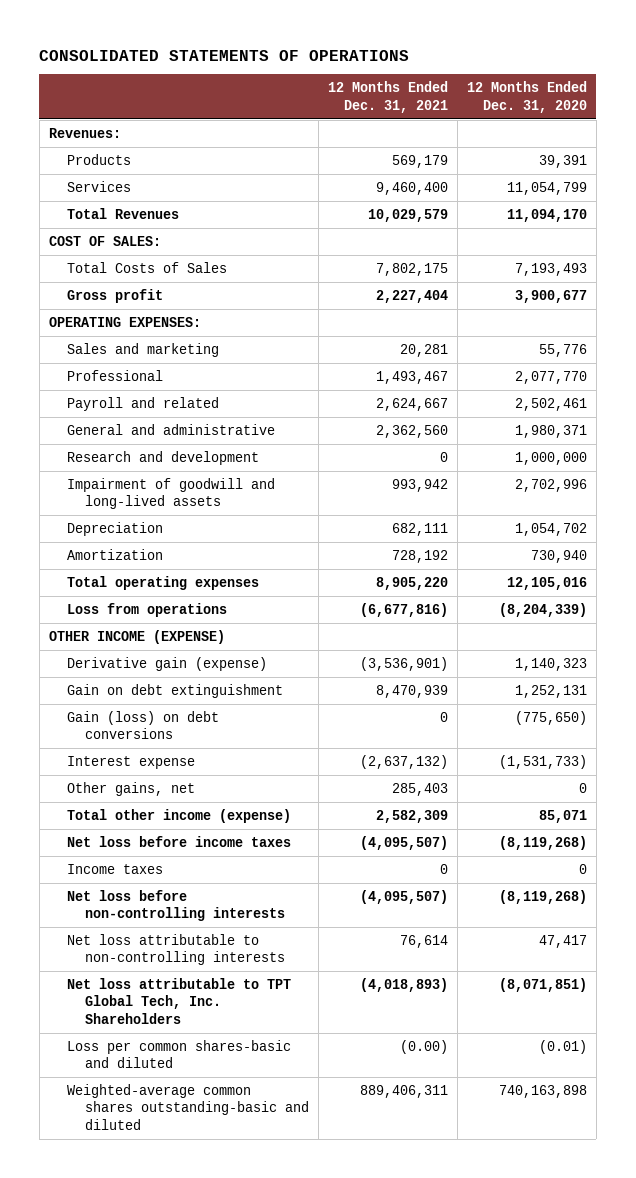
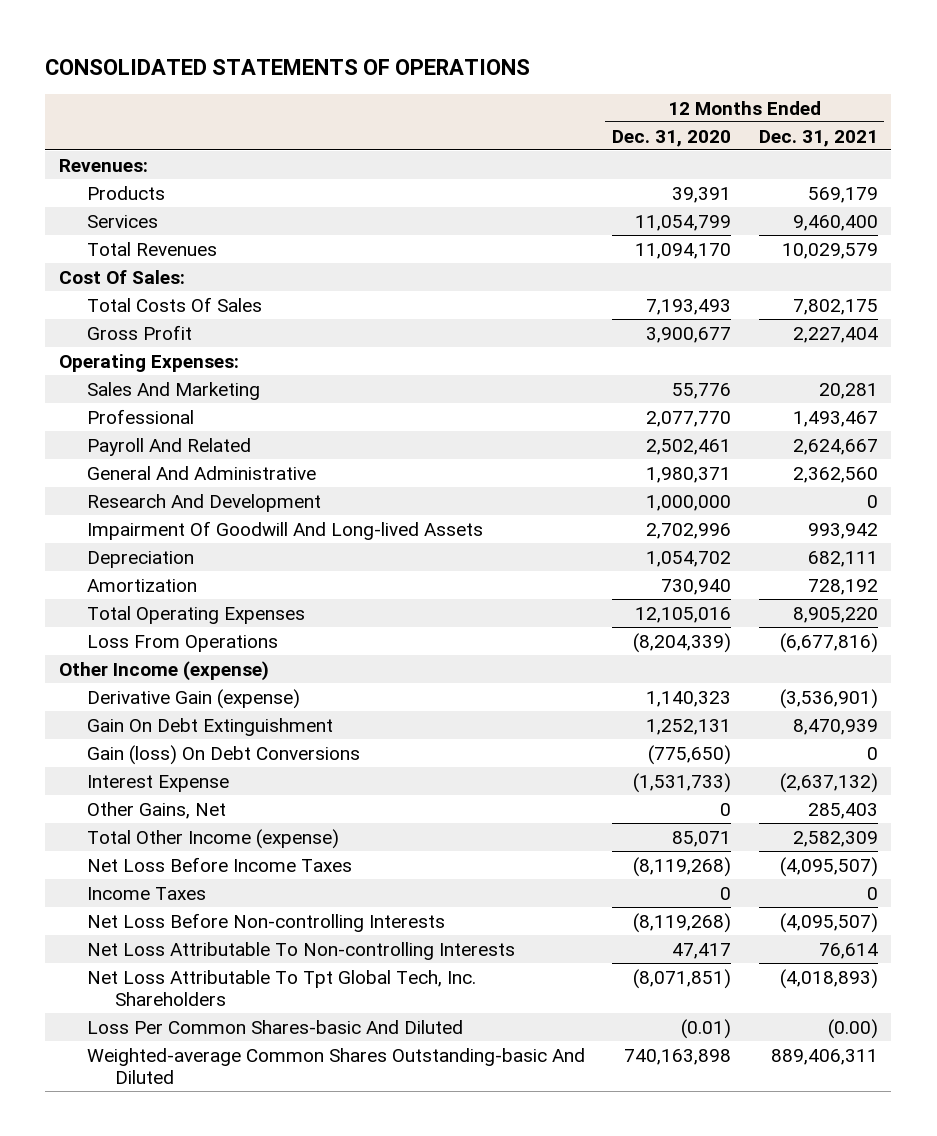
- | 12 Months Ended Dec. 31, 2021 | 12 Months Ended Dec. 31, 2020
+ | 12 Months Ended Dec. 31, 2020 | 12 Months Ended Dec. 31, 2021
- COST OF SALES:
- Total Costs of Sales | 7,802,175 | 7,193,493
- Gross profit | 2,227,404 | 3,900,677
- OPERATING EXPENSES:
- Sales and marketing | 20,281 | 55,776
+ Cost Of Sales:
+ Total Costs Of Sales | 7,193,493 | 7,802,175
+ Gross Profit | 3,900,677 | 2,227,404
+ Operating Expenses:
+ Sales And Marketing | 55,776 | 20,281
- Payroll and related | 2,624,667 | 2,502,461
- General and administrative | 2,362,560 | 1,980,371
- Research and development | 0 | 1,000,000
- Impairment of goodwill and long-lived assets | 993,942 | 2,702,996
+ Payroll And Related | 2,502,461 | 2,624,667
+ General And Administrative | 1,980,371 | 2,362,560
+ Research And Development | 1,000,000 | 0
+ Impairment Of Goodwill And Long-lived Assets | 2,702,996 | 993,942
- Total operating expenses | 8,905,220 | 12,105,016
- Loss from operations | (6,677,816) | (8,204,339)
- OTHER INCOME (EXPENSE)
- Derivative gain (expense) | (3,536,901) | 1,140,323
- Gain on debt extinguishment | 8,470,939 | 1,252,131
- Gain (loss) on debt conversions | 0 | (775,650)
- Interest expense | (2,637,132) | (1,531,733)
- Other gains, net | 285,403 | 0
- Total other income (expense) | 2,582,309 | 85,071
- Net loss before income taxes | (4,095,507) | (8,119,268)
- Income taxes | 0 | 0
- Net loss before non-controlling interests | (4,095,507) | (8,119,268)
- Net loss attributable to non-controlling interests | 76,614 | 47,417
- Net loss attributable to TPT Global Tech, Inc. Shareholders | (4,018,893) | (8,071,851)
- Loss per common shares-basic and diluted | (0.00) | (0.01)
- Weighted-average common shares outstanding-basic and diluted | 889,406,311 | 740,163,898
+ Total Operating Expenses | 12,105,016 | 8,905,220
+ Loss From Operations | (8,204,339) | (6,677,816)
+ Other Income (expense)
+ Derivative Gain (expense) | 1,140,323 | (3,536,901)
+ Gain On Debt Extinguishment | 1,252,131 | 8,470,939
+ Gain (loss) On Debt Conversions | (775,650) | 0
+ Interest Expense | (1,531,733) | (2,637,132)
+ Other Gains, Net | 0 | 285,403
+ Total Other Income (expense) | 85,071 | 2,582,309
+ Net Loss Before Income Taxes | (8,119,268) | (4,095,507)
+ Income Taxes | 0 | 0
+ Net Loss Before Non-controlling Interests | (8,119,268) | (4,095,507)
+ Net Loss Attributable To Non-controlling Interests | 47,417 | 76,614
+ Net Loss Attributable To Tpt Global Tech, Inc. Shareholders | (8,071,851) | (4,018,893)
+ Loss Per Common Shares-basic And Diluted | (0.01) | (0.00)
+ Weighted-average Common Shares Outstanding-basic And Diluted | 740,163,898 | 889,406,311

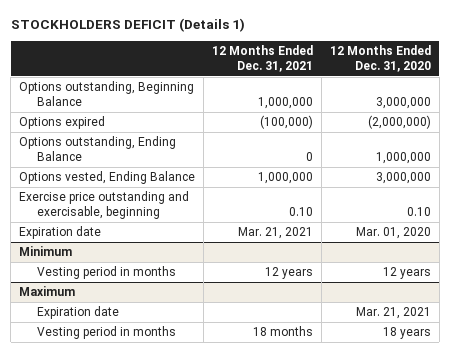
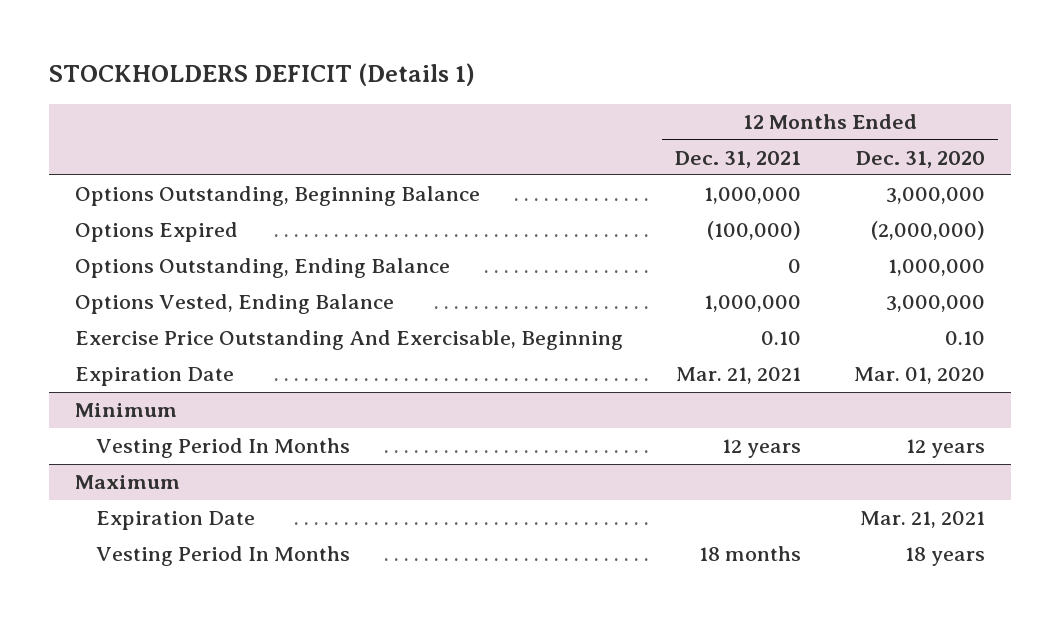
- Options outstanding, Beginning Balance | 1,000,000 | 3,000,000
- Options expired | (100,000) | (2,000,000)
- Options outstanding, Ending Balance | 0 | 1,000,000
- Options vested, Ending Balance | 1,000,000 | 3,000,000
- Exercise price outstanding and exercisable, beginning | 0.10 | 0.10
- Expiration date | Mar. 21, 2021 | Mar. 01, 2020
+ Options Outstanding, Beginning Balance | 1,000,000 | 3,000,000
+ Options Expired | (100,000) | (2,000,000)
+ Options Outstanding, Ending Balance | 0 | 1,000,000
+ Options Vested, Ending Balance | 1,000,000 | 3,000,000
+ Exercise Price Outstanding And Exercisable, Beginning | 0.10 | 0.10
+ Expiration Date | Mar. 21, 2021 | Mar. 01, 2020
@ Minimum
- Vesting period in months | 12 years | 12 years
+ Vesting Period In Months | 12 years | 12 years
@ Maximum
- Expiration date | | Mar. 21, 2021
- Vesting period in months | 18 months | 18 years
+ Expiration Date | | Mar. 21, 2021
+ Vesting Period In Months | 18 months | 18 years

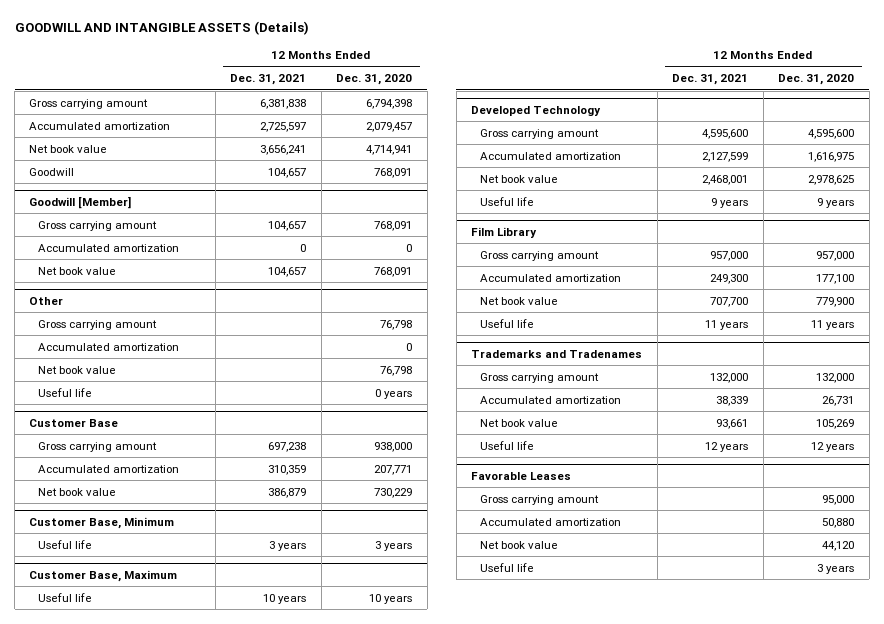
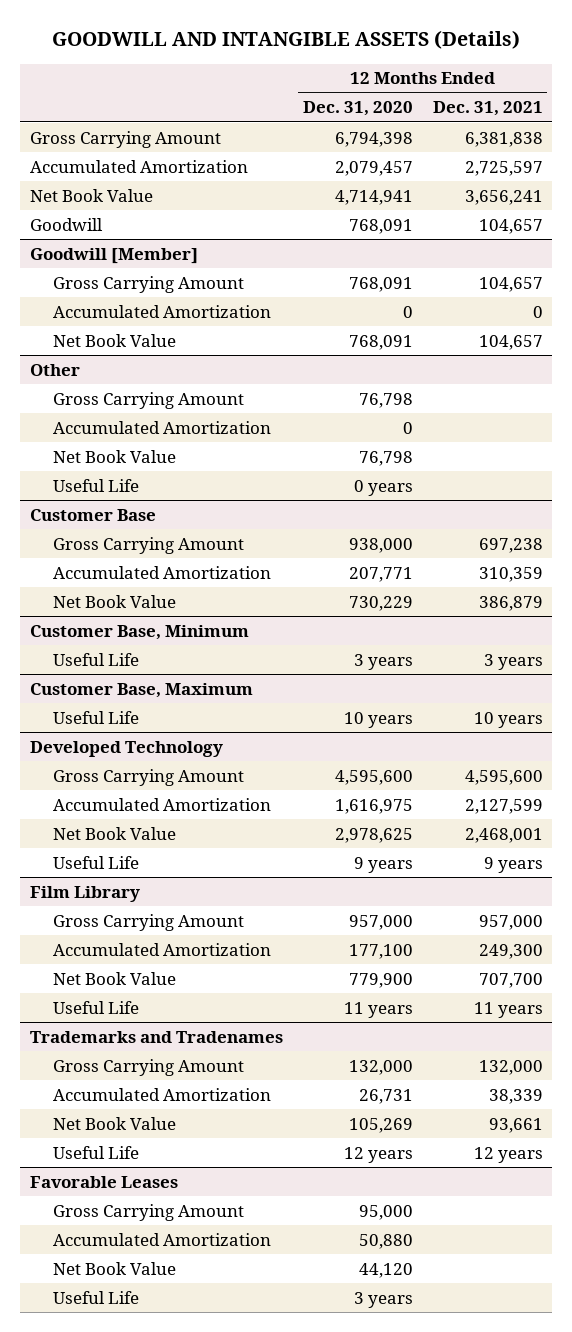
- | 12 Months Ended Dec. 31, 2021 | 12 Months Ended Dec. 31, 2020
+ | 12 Months Ended Dec. 31, 2020 | 12 Months Ended Dec. 31, 2021
- Gross carrying amount | 6,381,838 | 6,794,398
- Accumulated amortization | 2,725,597 | 2,079,457
- Net book value | 3,656,241 | 4,714,941
+ Gross Carrying Amount | 6,794,398 | 6,381,838
+ Accumulated Amortization | 2,079,457 | 2,725,597
+ Net Book Value | 4,714,941 | 3,656,241
@ Goodwill [Member]
- Gross carrying amount | 104,657 | 768,091
- Accumulated amortization | 0 | 0
- Net book value | 104,657 | 768,091
+ Gross Carrying Amount | 768,091 | 104,657
+ Accumulated Amortization | 0 | 0
+ Net Book Value | 768,091 | 104,657
@ Other
- Gross carrying amount | | 76,798
- Accumulated amortization | | 0
- Net book value | | 76,798
- Useful life | | 0 years
+ Gross Carrying Amount | 76,798 |
+ Accumulated Amortization | 0 |
+ Net Book Value | 76,798 |
+ Useful Life | 0 years |
@ Customer Base
- Gross carrying amount | 697,238 | 938,000
- Accumulated amortization | 310,359 | 207,771
- Net book value | 386,879 | 730,229
+ Gross Carrying Amount | 938,000 | 697,238
+ Accumulated Amortization | 207,771 | 310,359
+ Net Book Value | 730,229 | 386,879
@ Customer Base, Minimum
- Useful life | 3 years | 3 years
+ Useful Life | 3 years | 3 years
@ Customer Base, Maximum
- Useful life | 10 years | 10 years
+ Useful Life | 10 years | 10 years
@ Developed Technology
- Gross carrying amount | 4,595,600 | 4,595,600
- Accumulated amortization | 2,127,599 | 1,616,975
- Net book value | 2,468,001 | 2,978,625
- Useful life | 9 years | 9 years
+ Gross Carrying Amount | 4,595,600 | 4,595,600
+ Accumulated Amortization | 1,616,975 | 2,127,599
+ Net Book Value | 2,978,625 | 2,468,001
+ Useful Life | 9 years | 9 years
@ Film Library
- Gross carrying amount | 957,000 | 957,000
- Accumulated amortization | 249,300 | 177,100
- Net book value | 707,700 | 779,900
- Useful life | 11 years | 11 years
+ Gross Carrying Amount | 957,000 | 957,000
+ Accumulated Amortization | 177,100 | 249,300
+ Net Book Value | 779,900 | 707,700
+ Useful Life | 11 years | 11 years
@ Trademarks and Tradenames
- Gross carrying amount | 132,000 | 132,000
- Accumulated amortization | 38,339 | 26,731
- Net book value | 93,661 | 105,269
- Useful life | 12 years | 12 years
+ Gross Carrying Amount | 132,000 | 132,000
+ Accumulated Amortization | 26,731 | 38,339
+ Net Book Value | 105,269 | 93,661
+ Useful Life | 12 years | 12 years
@ Favorable Leases
- Gross carrying amount | | 95,000
- Accumulated amortization | | 50,880
- Net book value | | 44,120
- Useful life | | 3 years
+ Gross Carrying Amount | 95,000 |
+ Accumulated Amortization | 50,880 |
+ Net Book Value | 44,120 |
+ Useful Life | 3 years |

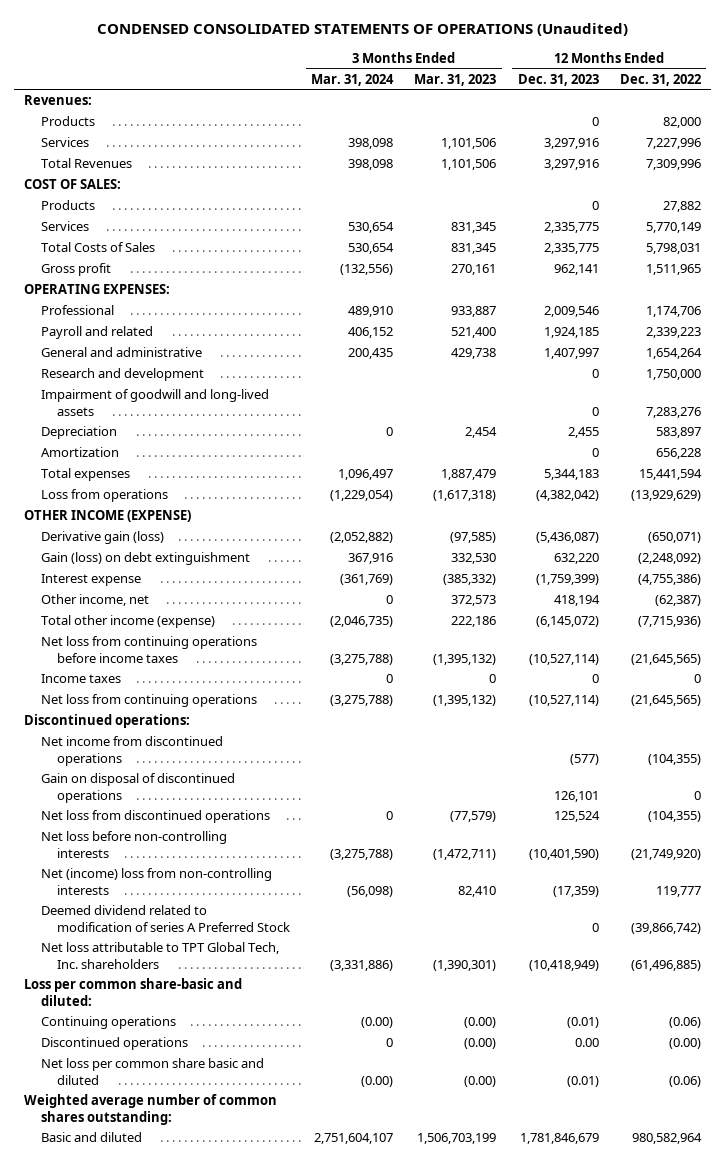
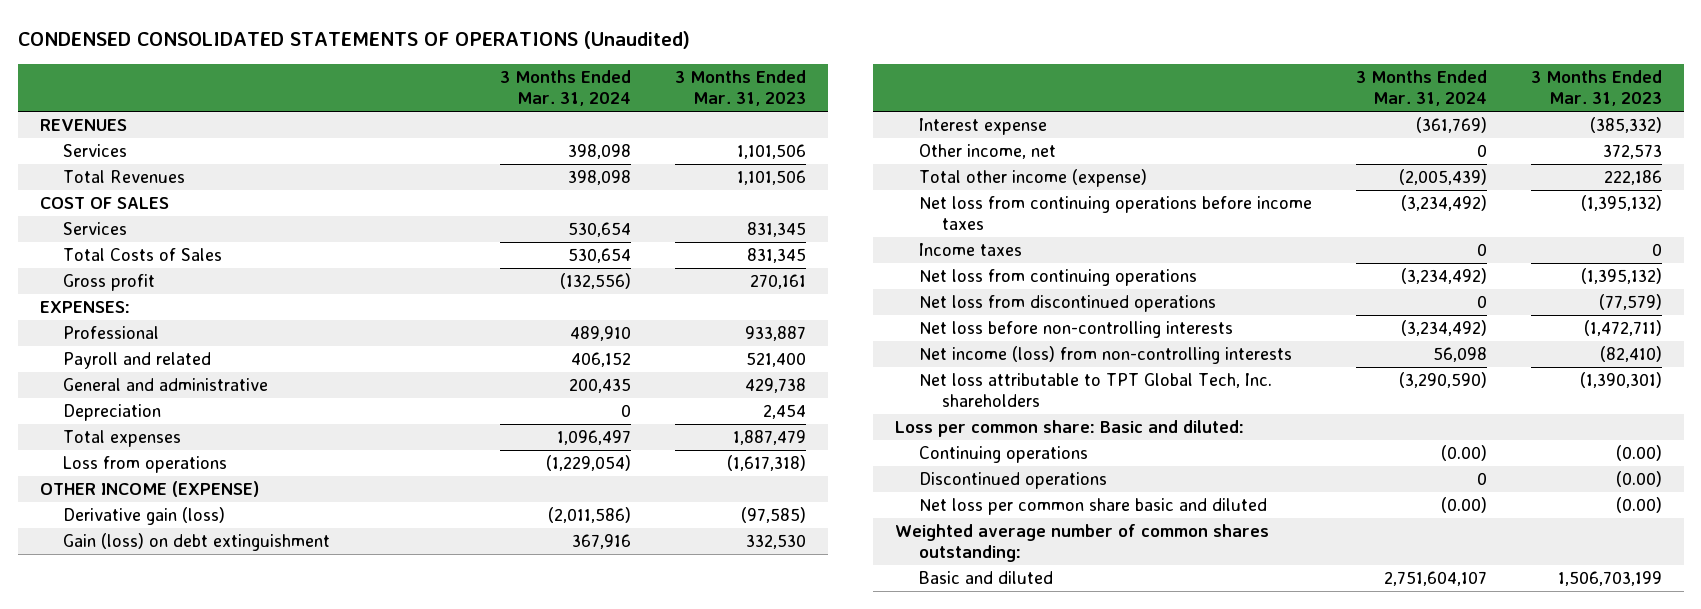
- | 3 Months Ended Mar. 31, 2024 | 3 Months Ended Mar. 31, 2023 | 12 Months Ended Dec. 31, 2023 | 12 Months Ended Dec. 31, 2022
+ | 3 Months Ended Mar. 31, 2024 | 3 Months Ended Mar. 31, 2023
- Revenues:
- Products | | | 0 | 82,000
+ REVENUES
- COST OF SALES:
- Products | | | 0 | 27,882
+ COST OF SALES
- OPERATING EXPENSES:
+ EXPENSES:
- Research and development | | | 0 | 1,750,000
- Impairment of goodwill and long-lived assets | | | 0 | 7,283,276
- Amortization | | | 0 | 656,228
- Derivative gain (loss) | (2,052,882) | (97,585) | (5,436,087) | (650,071)
+ Derivative gain (loss) | (2,011,586) | (97,585)
- Total other income (expense) | (2,046,735) | 222,186 | (6,145,072) | (7,715,936)
- Net loss from continuing operations before income taxes | (3,275,788) | (1,395,132) | (10,527,114) | (21,645,565)
+ Total other income (expense) | (2,005,439) | 222,186
+ Net loss from continuing operations before income taxes | (3,234,492) | (1,395,132)
- Net loss from continuing operations | (3,275,788) | (1,395,132) | (10,527,114) | (21,645,565)
- Discontinued operations:
- Net income from discontinued operations | | | (577) | (104,355)
- Gain on disposal of discontinued operations | | | 126,101 | 0
+ Net loss from continuing operations | (3,234,492) | (1,395,132)
- Net loss before non-controlling interests | (3,275,788) | (1,472,711) | (10,401,590) | (21,749,920)
- Net (income) loss from non-controlling interests | (56,098) | 82,410 | (17,359) | 119,777
- Deemed dividend related to modification of series A Preferred Stock | | | 0 | (39,866,742)
- Net loss attributable to TPT Global Tech, Inc. shareholders | (3,331,886) | (1,390,301) | (10,418,949) | (61,496,885)
- Loss per common share-basic and diluted:
+ Net loss before non-controlling interests | (3,234,492) | (1,472,711)
+ Net income (loss) from non-controlling interests | 56,098 | (82,410)
+ Net loss attributable to TPT Global Tech, Inc. shareholders | (3,290,590) | (1,390,301)
+ Loss per common share: Basic and diluted:

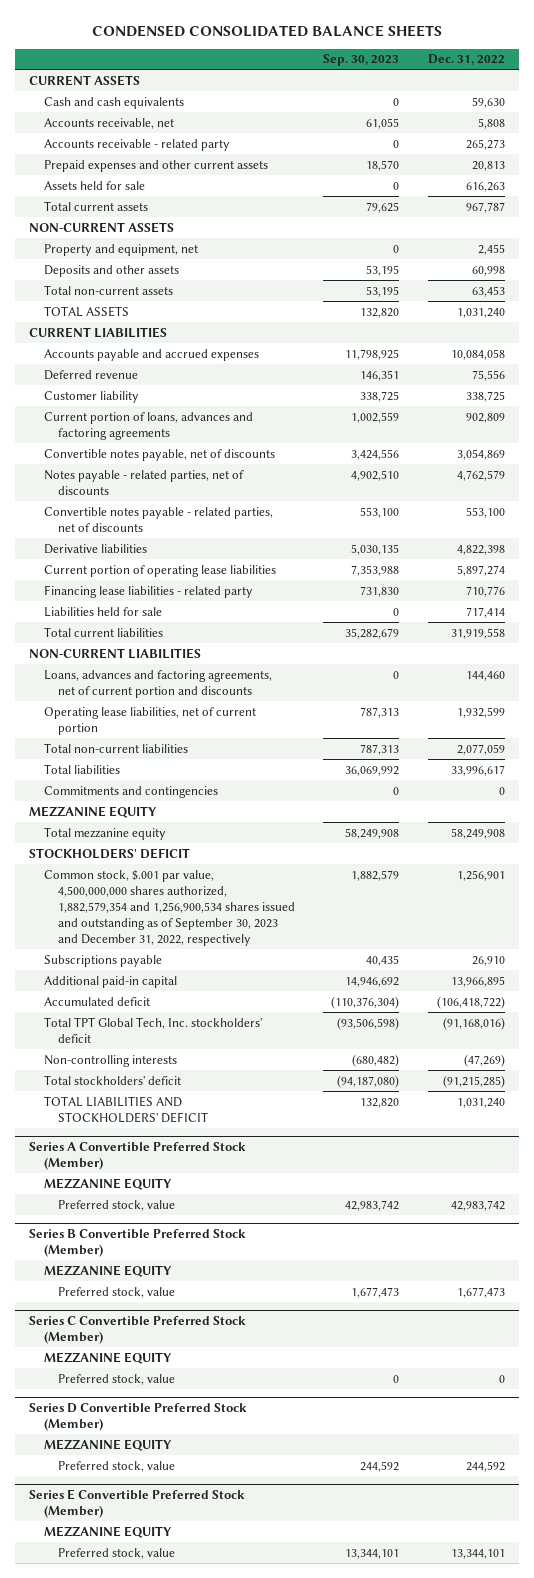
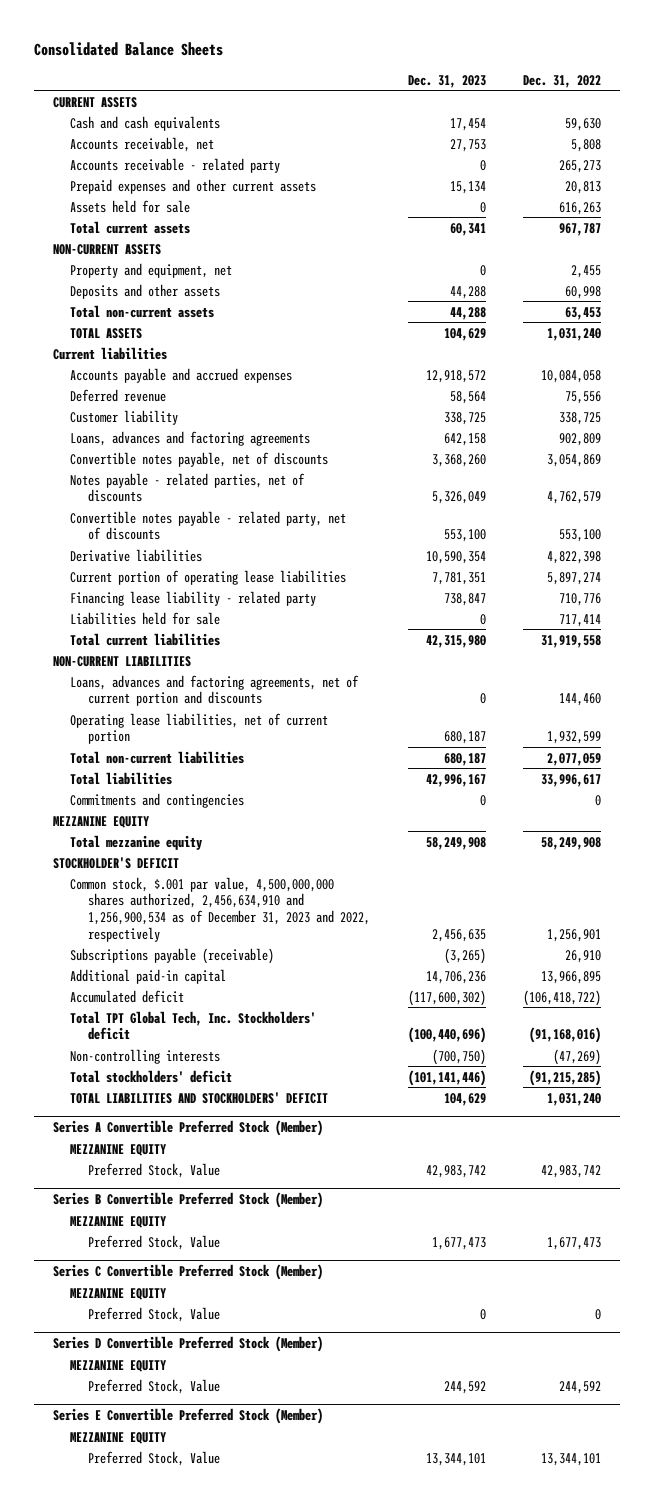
- CONDENSED CONSOLIDATED BALANCE SHEETS
+ Consolidated Balance Sheets
- | Sep. 30, 2023 | Dec. 31, 2022
+ | Dec. 31, 2023 | Dec. 31, 2022
- CURRENT LIABILITIES
+ Current liabilities
- Current portion of loans, advances and factoring agreements | 1,002,559 | 902,809
+ Loans, advances and factoring agreements | 642,158 | 902,809
- Convertible notes payable - related parties, net of discounts | 553,100 | 553,100
+ Convertible notes payable - related party, net of discounts | 553,100 | 553,100
- Financing lease liabilities - related party | 731,830 | 710,776
+ Financing lease liability - related party | 738,847 | 710,776
- STOCKHOLDERS' DEFICIT
- Common stock, $.001 par value, 4,500,000,000 shares authorized, 1,882,579,354 and 1,256,900,534 shares issued and outstanding as of September 30, 2023 and December 31, 2022, respectively | 1,882,579 | 1,256,901
- Subscriptions payable | 40,435 | 26,910
+ STOCKHOLDER'S DEFICIT
+ Common stock, $.001 par value, 4,500,000,000 shares authorized, 2,456,634,910 and 1,256,900,534 as of December 31, 2023 and 2022, respectively | 2,456,635 | 1,256,901
+ Subscriptions payable (receivable) | (3,265) | 26,910
- Total TPT Global Tech, Inc. stockholders' deficit | (93,506,598) | (91,168,016)
+ Total TPT Global Tech, Inc. Stockholders' deficit | (100,440,696) | (91,168,016)
@ Series A Convertible Preferred Stock (Member)
- Preferred stock, value | 42,983,742 | 42,983,742
+ Preferred Stock, Value | 42,983,742 | 42,983,742
@ Series B Convertible Preferred Stock (Member)
- Preferred stock, value | 1,677,473 | 1,677,473
+ Preferred Stock, Value | 1,677,473 | 1,677,473
@ Series C Convertible Preferred Stock (Member)
- Preferred stock, value | 0 | 0
+ Preferred Stock, Value | 0 | 0
@ Series D Convertible Preferred Stock (Member)
- Preferred stock, value | 244,592 | 244,592
+ Preferred Stock, Value | 244,592 | 244,592
@ Series E Convertible Preferred Stock (Member)
- Preferred stock, value | 13,344,101 | 13,344,101
+ Preferred Stock, Value | 13,344,101 | 13,344,101

